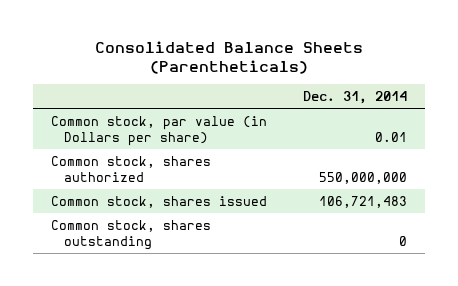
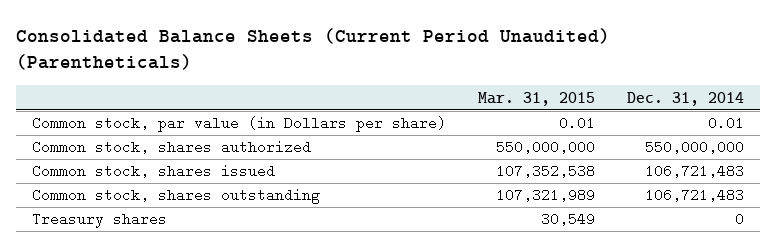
- Consolidated Balance Sheets (Parentheticals)
+ Consolidated Balance Sheets (Current Period Unaudited) (Parentheticals)
- | Dec. 31, 2014
+ | Mar. 31, 2015 | Dec. 31, 2014
- Common stock, shares outstanding | 0
+ Common stock, shares outstanding | 107,321,989 | 106,721,483
+ Treasury shares | 30,549 | 0

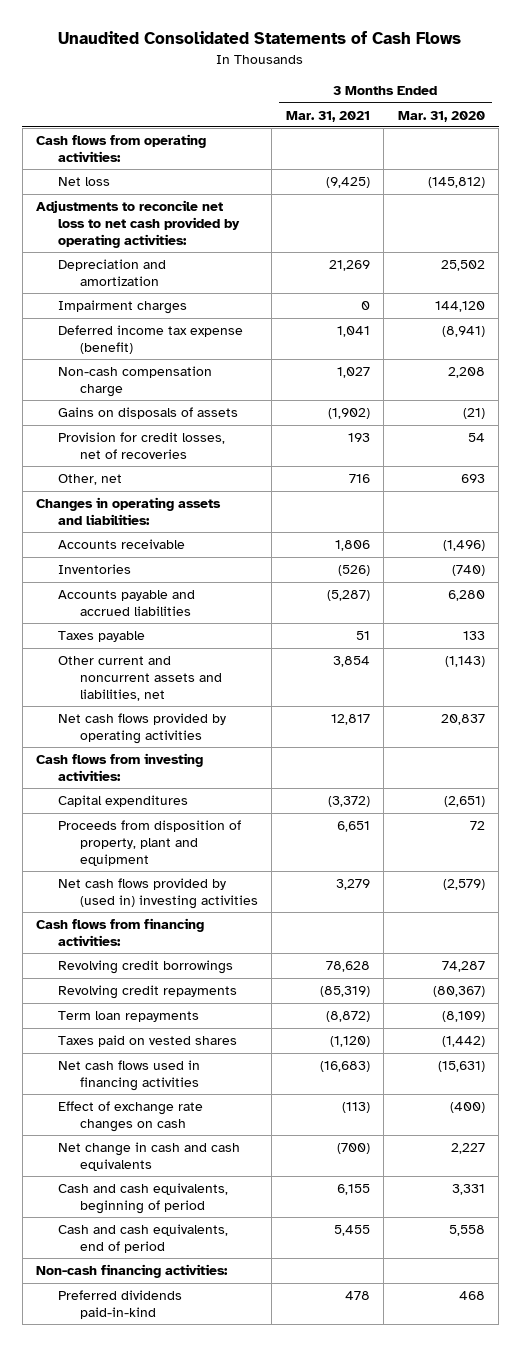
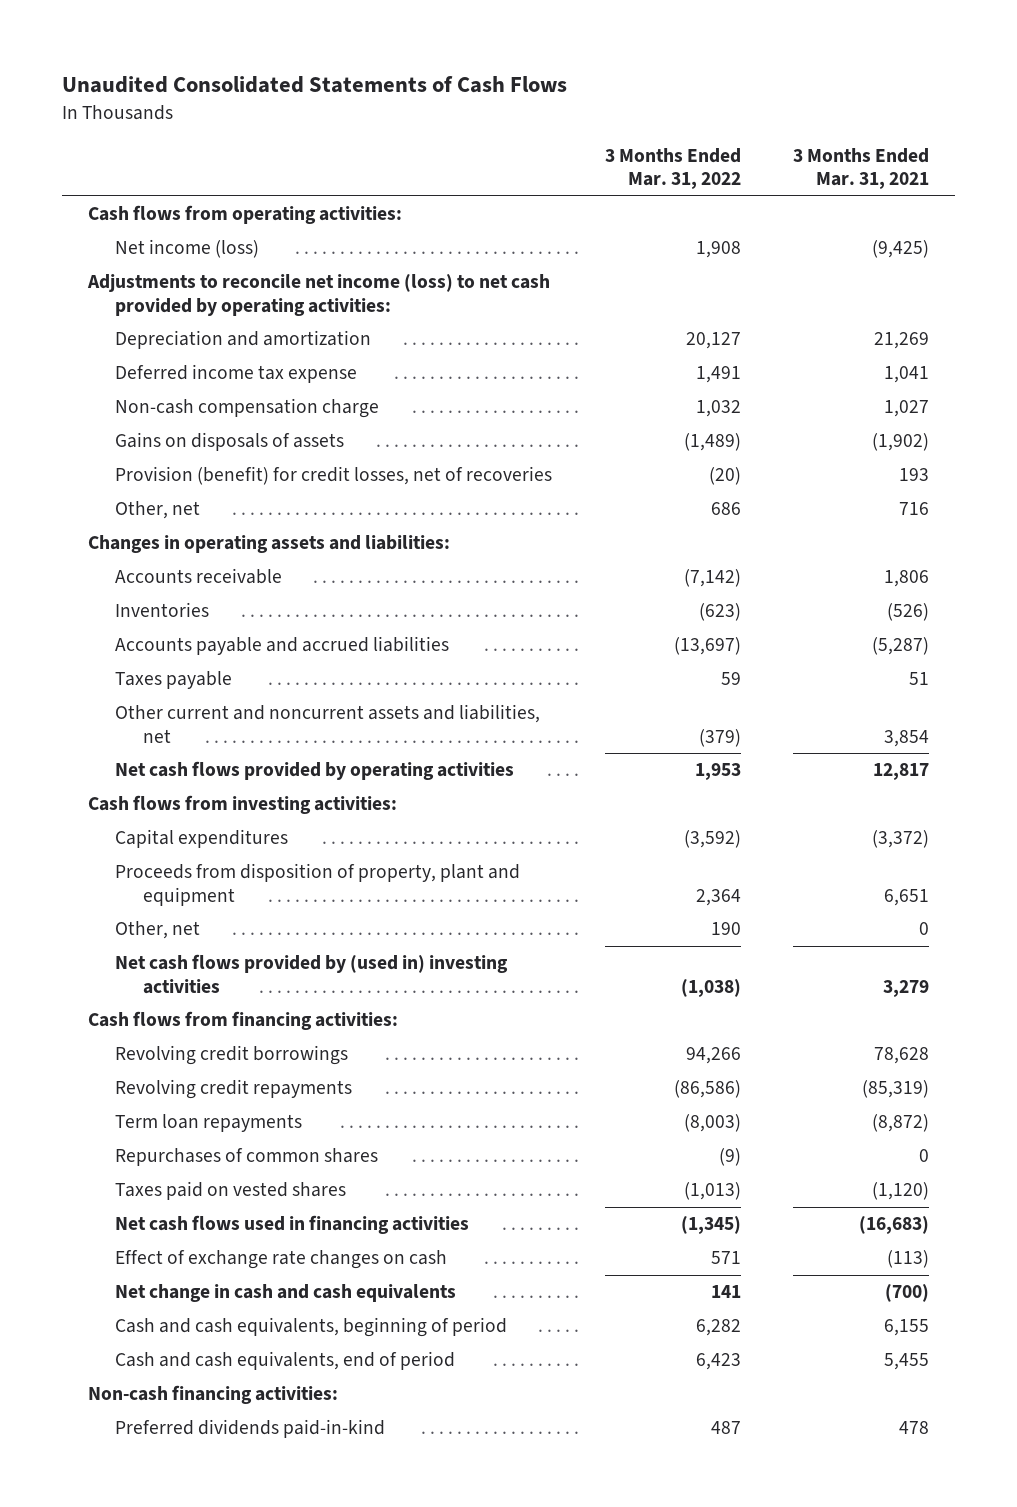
- | 3 Months Ended Mar. 31, 2021 | 3 Months Ended Mar. 31, 2020
+ | 3 Months Ended Mar. 31, 2022 | 3 Months Ended Mar. 31, 2021
- Net loss | (9,425) | (145,812)
- Adjustments to reconcile net loss to net cash provided by operating activities:
+ Net income (loss) | 1,908 | (9,425)
+ Adjustments to reconcile net income (loss) to net cash provided by operating activities:
- Impairment charges | 0 | 144,120
- Deferred income tax expense (benefit) | 1,041 | (8,941)
+ Deferred income tax expense | 1,491 | 1,041
- Provision for credit losses, net of recoveries | 193 | 54
+ Provision (benefit) for credit losses, net of recoveries | (20) | 193
+ Other, net | 190 | 0
+ Repurchases of common shares | (9) | 0

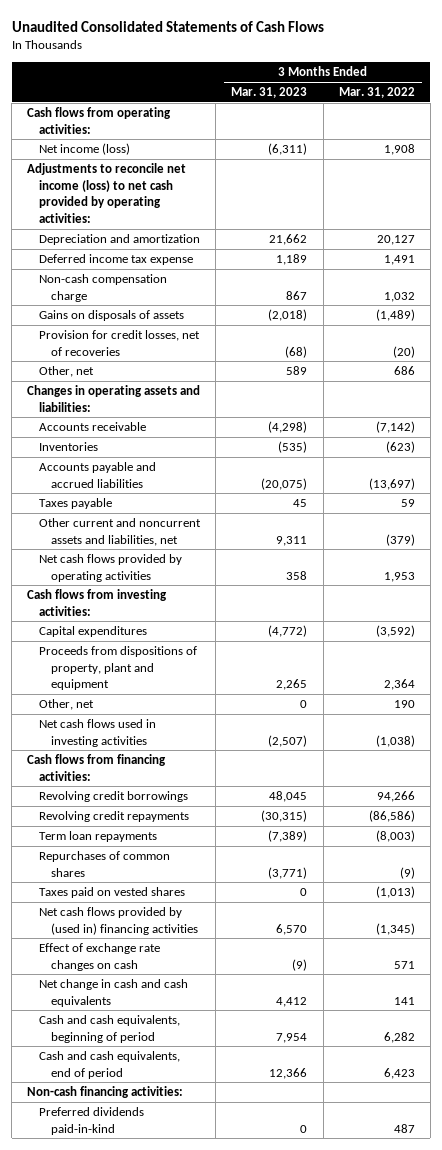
- | 3 Months Ended Mar. 31, 2022 | 3 Months Ended Mar. 31, 2021
+ | 3 Months Ended Mar. 31, 2023 | 3 Months Ended Mar. 31, 2022
- Provision (benefit) for credit losses, net of recoveries | (20) | 193
+ Provision for credit losses, net of recoveries | (68) | (20)
- Proceeds from disposition of property, plant and equipment | 2,364 | 6,651
+ Proceeds from dispositions of property, plant and equipment | 2,265 | 2,364
- Net cash flows provided by (used in) investing activities | (1,038) | 3,279
+ Net cash flows used in investing activities | (2,507) | (1,038)
- Net cash flows used in financing activities | (1,345) | (16,683)
+ Net cash flows provided by (used in) financing activities | 6,570 | (1,345)

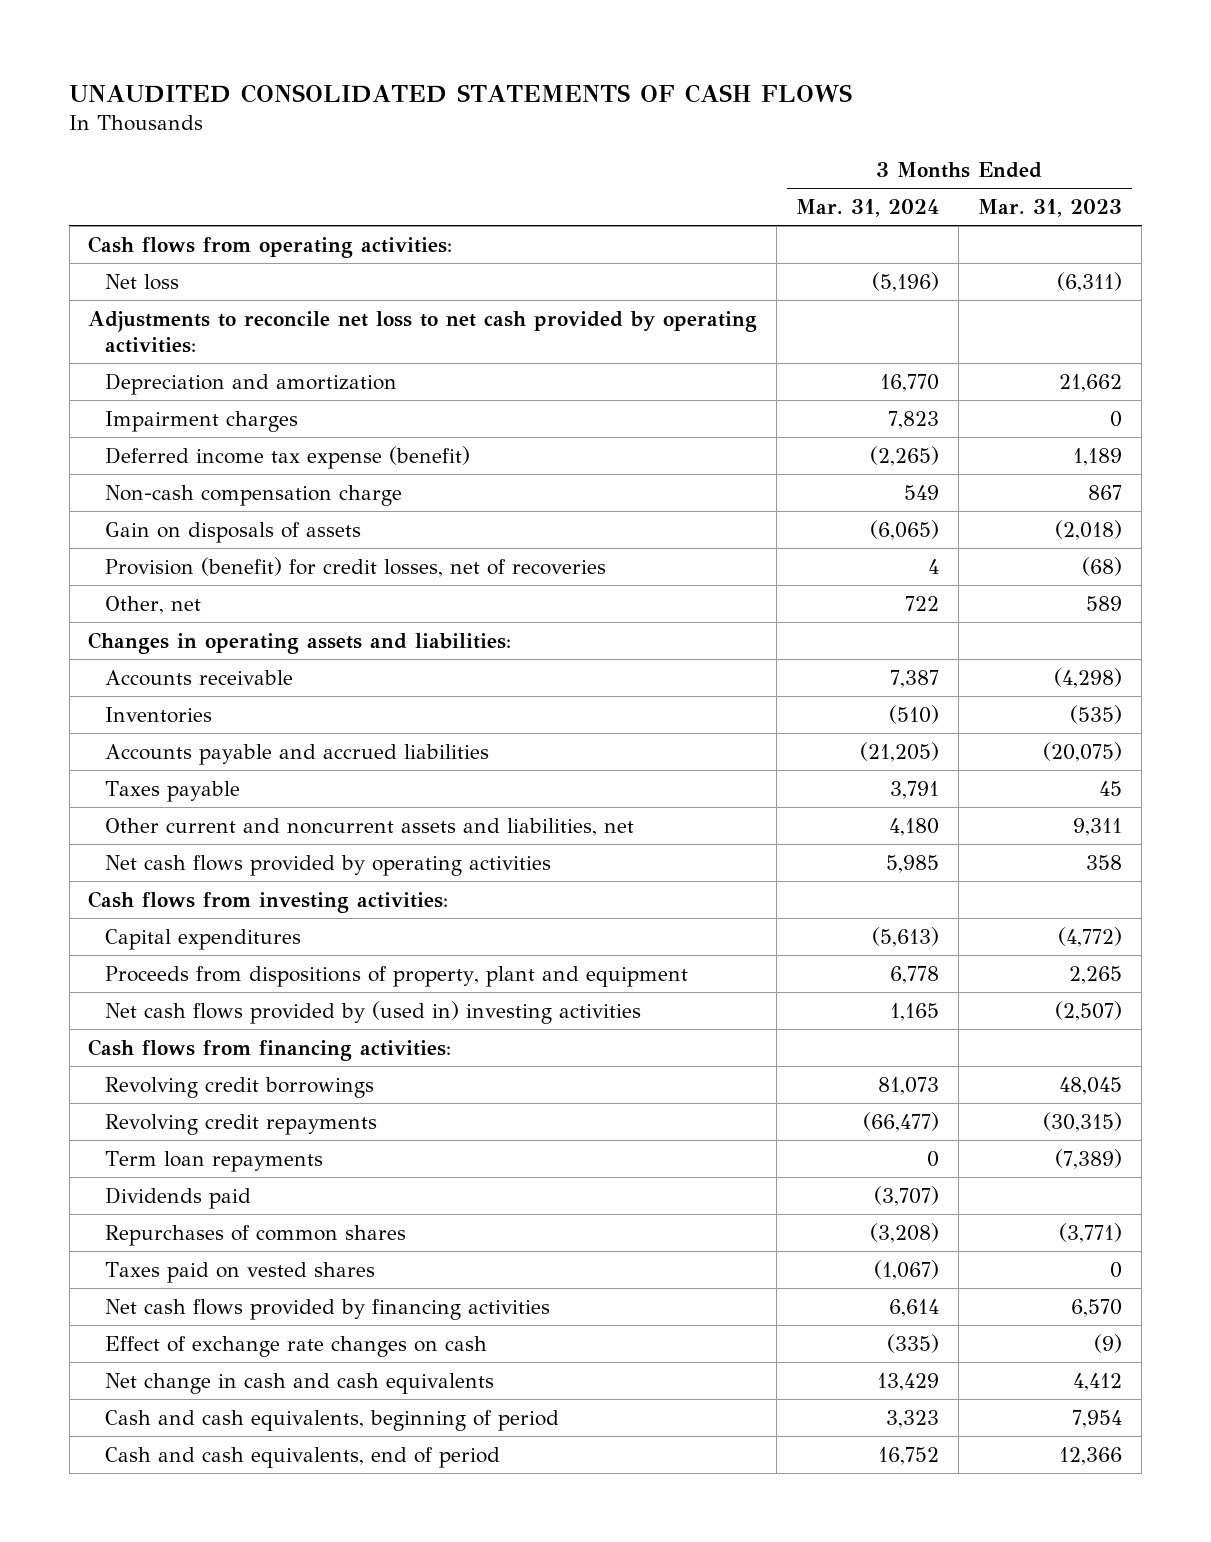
- Unaudited Consolidated Statements of Cash Flows
+ UNAUDITED CONSOLIDATED STATEMENTS OF CASH FLOWS
- | 3 Months Ended Mar. 31, 2023 | 3 Months Ended Mar. 31, 2022
+ | 3 Months Ended Mar. 31, 2024 | 3 Months Ended Mar. 31, 2023
- Net income (loss) | (6,311) | 1,908
- Adjustments to reconcile net income (loss) to net cash provided by operating activities:
+ Net loss | (5,196) | (6,311)
+ Adjustments to reconcile net loss to net cash provided by operating activities:
- Deferred income tax expense | 1,189 | 1,491
+ Impairment charges | 7,823 | 0
+ Deferred income tax expense (benefit) | (2,265) | 1,189
- Gains on disposals of assets | (2,018) | (1,489)
- Provision for credit losses, net of recoveries | (68) | (20)
+ Gain on disposals of assets | (6,065) | (2,018)
+ Provision (benefit) for credit losses, net of recoveries | 4 | (68)
- Other, net | 0 | 190
- Net cash flows used in investing activities | (2,507) | (1,038)
+ Net cash flows provided by (used in) investing activities | 1,165 | (2,507)
+ Dividends paid | (3,707) |
- Net cash flows provided by (used in) financing activities | 6,570 | (1,345)
+ Net cash flows provided by financing activities | 6,614 | 6,570
- Non-cash financing activities:
- Preferred dividends paid-in-kind | 0 | 487

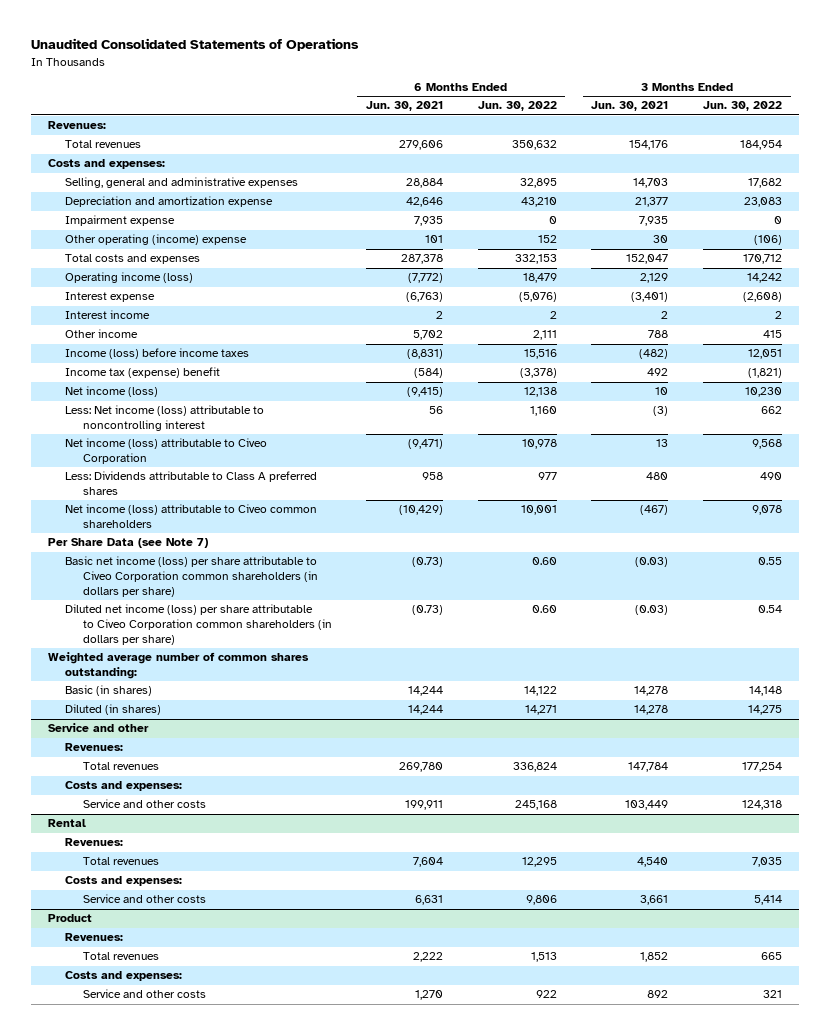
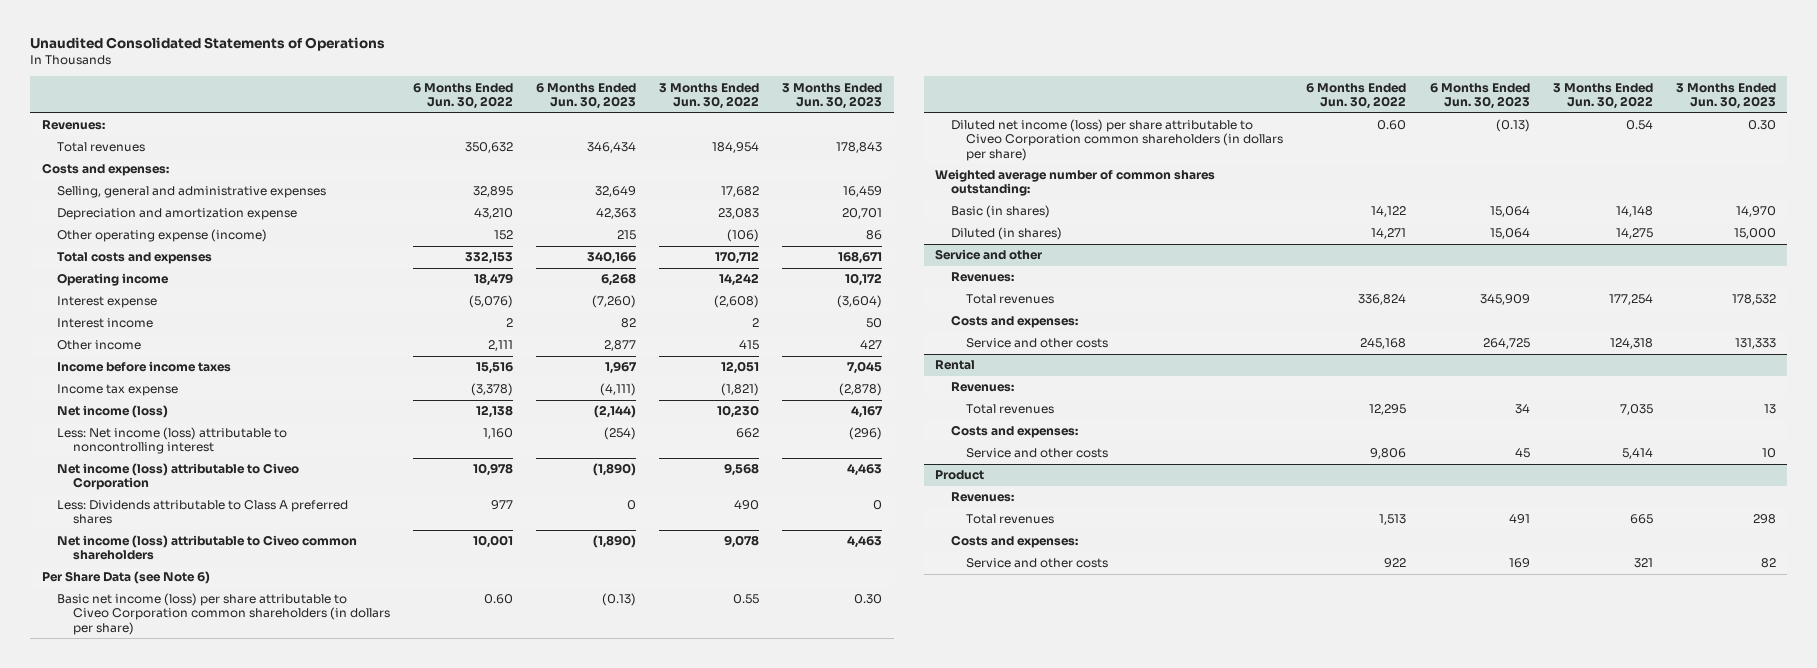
- | 6 Months Ended Jun. 30, 2021 | 6 Months Ended Jun. 30, 2022 | 3 Months Ended Jun. 30, 2021 | 3 Months Ended Jun. 30, 2022
+ | 6 Months Ended Jun. 30, 2022 | 6 Months Ended Jun. 30, 2023 | 3 Months Ended Jun. 30, 2022 | 3 Months Ended Jun. 30, 2023
- Impairment expense | 7,935 | 0 | 7,935 | 0
- Other operating (income) expense | 101 | 152 | 30 | (106)
+ Other operating expense (income) | 152 | 215 | (106) | 86
- Operating income (loss) | (7,772) | 18,479 | 2,129 | 14,242
+ Operating income | 18,479 | 6,268 | 14,242 | 10,172
- Income (loss) before income taxes | (8,831) | 15,516 | (482) | 12,051
- Income tax (expense) benefit | (584) | (3,378) | 492 | (1,821)
+ Income before income taxes | 15,516 | 1,967 | 12,051 | 7,045
+ Income tax expense | (3,378) | (4,111) | (1,821) | (2,878)
- Per Share Data (see Note 7)
+ Per Share Data (see Note 6)

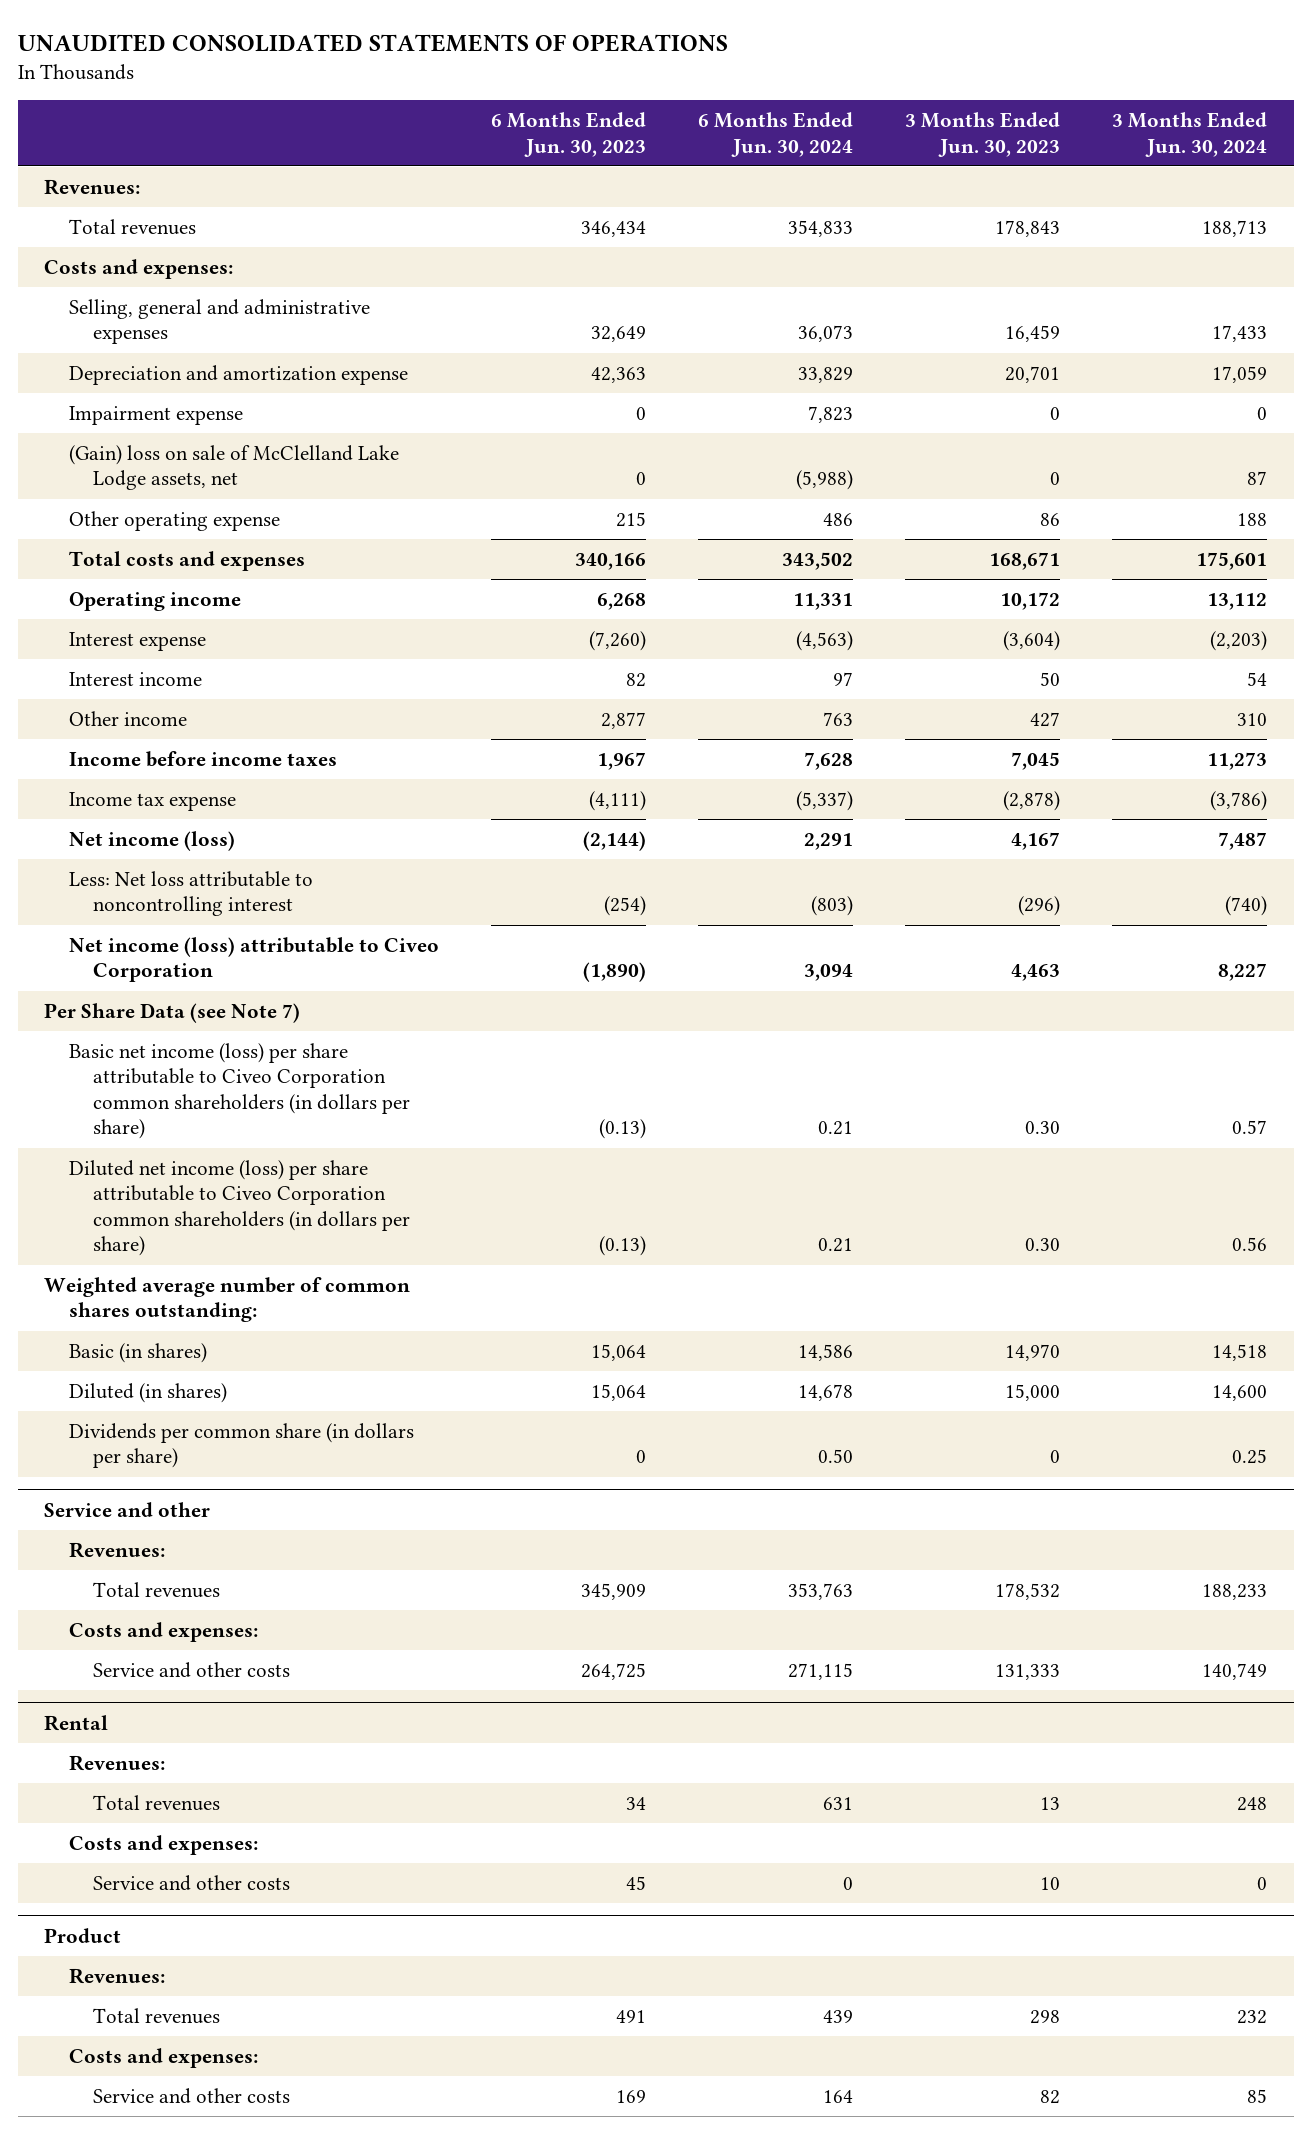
- Unaudited Consolidated Statements of Operations
+ UNAUDITED CONSOLIDATED STATEMENTS OF OPERATIONS
- | 6 Months Ended Jun. 30, 2022 | 6 Months Ended Jun. 30, 2023 | 3 Months Ended Jun. 30, 2022 | 3 Months Ended Jun. 30, 2023
+ | 6 Months Ended Jun. 30, 2023 | 6 Months Ended Jun. 30, 2024 | 3 Months Ended Jun. 30, 2023 | 3 Months Ended Jun. 30, 2024
- Other operating expense (income) | 152 | 215 | (106) | 86
+ Impairment expense | 0 | 7,823 | 0 | 0
+ (Gain) loss on sale of McClelland Lake Lodge assets, net | 0 | (5,988) | 0 | 87
+ Other operating expense | 215 | 486 | 86 | 188
- Less: Net income (loss) attributable to noncontrolling interest | 1,160 | (254) | 662 | (296)
+ Less: Net loss attributable to noncontrolling interest | (254) | (803) | (296) | (740)
- Less: Dividends attributable to Class A preferred shares | 977 | 0 | 490 | 0
- Net income (loss) attributable to Civeo common shareholders | 10,001 | (1,890) | 9,078 | 4,463
- Per Share Data (see Note 6)
+ Per Share Data (see Note 7)
+ Dividends per common share (in dollars per share) | 0 | 0.50 | 0 | 0.25

